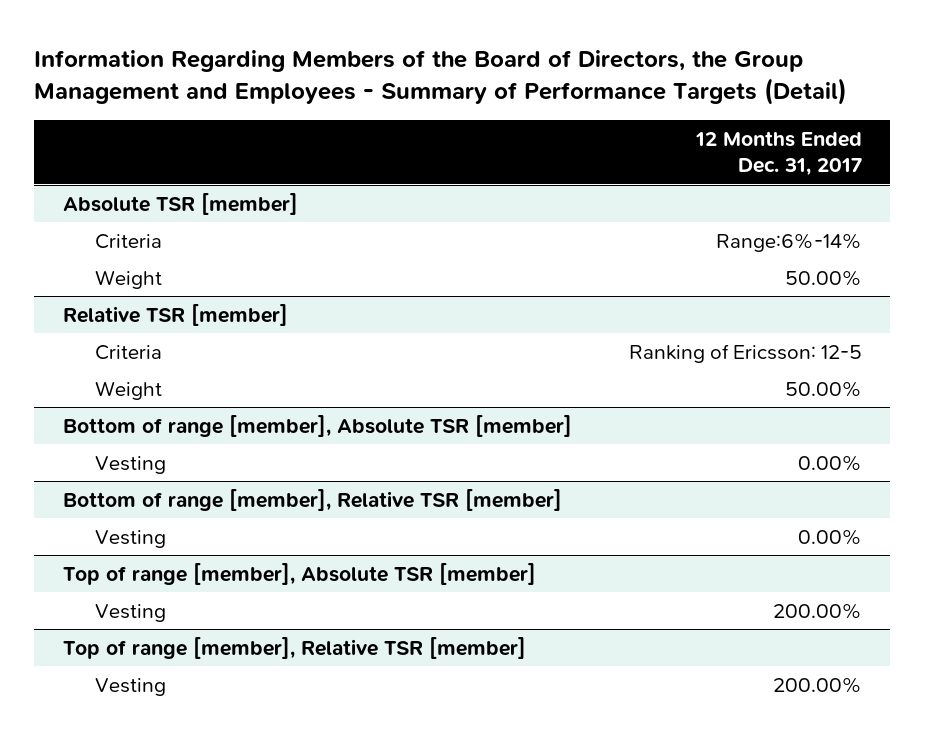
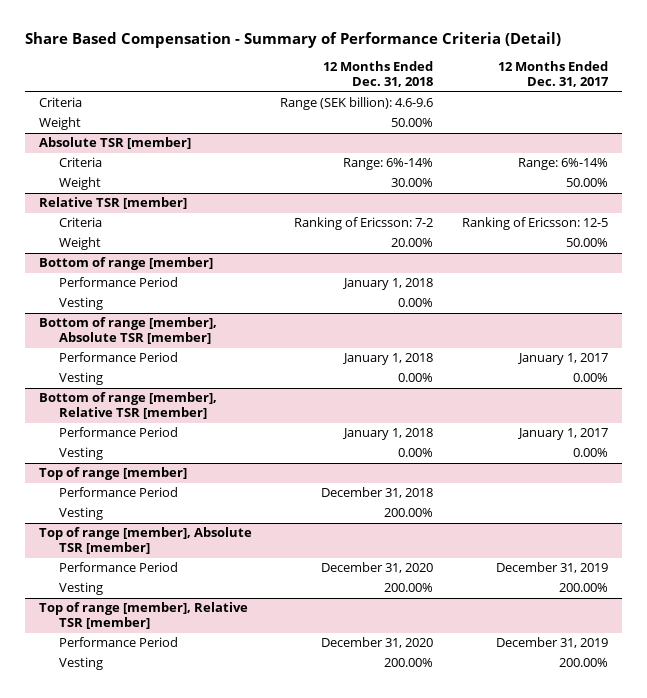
- Information Regarding Members of the Board of Directors, the Group Management and Employees - Summary of Performance Targets (Detail)
+ Share Based Compensation - Summary of Performance Criteria (Detail)
- | 12 Months Ended Dec. 31, 2017
+ | 12 Months Ended Dec. 31, 2018 | 12 Months Ended Dec. 31, 2017
+ Criteria | Range (SEK billion): 4.6-9.6 |
+ Weight | 50.00% |
@ Absolute TSR [member]
- Criteria | Range:6%-14%
+ Criteria | Range: 6%-14% | Range: 6%-14%
+ Bottom of range [member]
+ Performance Period | January 1, 2018 |
+ Vesting | 0.00% |
@ Bottom of range [member], Absolute TSR [member]
+ Performance Period | January 1, 2018 | January 1, 2017
@ Bottom of range [member], Relative TSR [member]
+ Performance Period | January 1, 2018 | January 1, 2017
+ Top of range [member]
+ Performance Period | December 31, 2018 |
+ Vesting | 200.00% |
@ Top of range [member], Absolute TSR [member]
+ Performance Period | December 31, 2020 | December 31, 2019
@ Top of range [member], Relative TSR [member]
+ Performance Period | December 31, 2020 | December 31, 2019

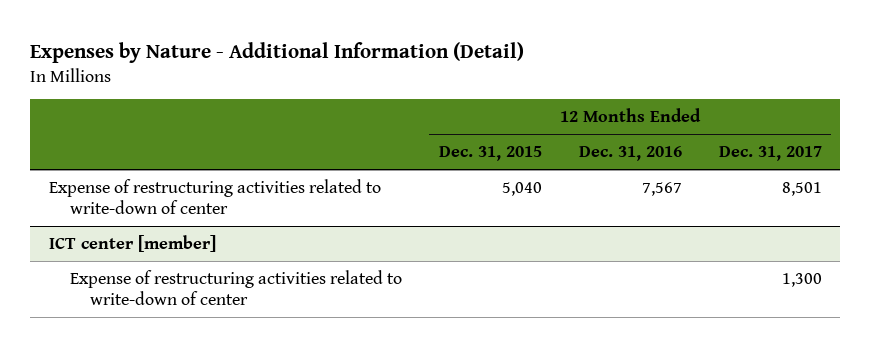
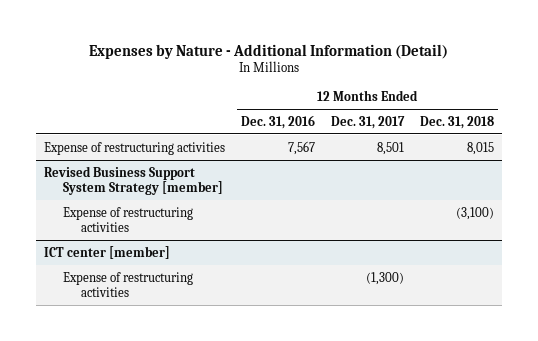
- | 12 Months Ended Dec. 31, 2015 | 12 Months Ended Dec. 31, 2016 | 12 Months Ended Dec. 31, 2017
+ | 12 Months Ended Dec. 31, 2016 | 12 Months Ended Dec. 31, 2017 | 12 Months Ended Dec. 31, 2018
- Expense of restructuring activities related to write-down of center | 5,040 | 7,567 | 8,501
+ Expense of restructuring activities | 7,567 | 8,501 | 8,015
+ Revised Business Support System Strategy [member]
+ Expense of restructuring activities | | | (3,100)
@ ICT center [member]
- Expense of restructuring activities related to write-down of center | | | 1,300
+ Expense of restructuring activities | | (1,300) |

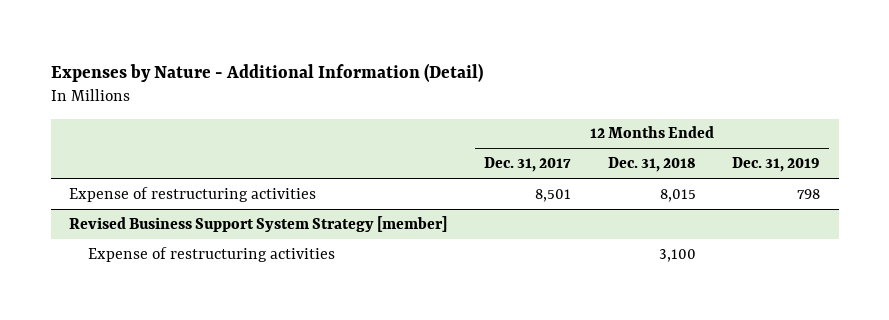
- | 12 Months Ended Dec. 31, 2016 | 12 Months Ended Dec. 31, 2017 | 12 Months Ended Dec. 31, 2018
+ | 12 Months Ended Dec. 31, 2017 | 12 Months Ended Dec. 31, 2018 | 12 Months Ended Dec. 31, 2019
@ Revised Business Support System Strategy [member]
- Expense of restructuring activities | | | (3,100)
- ICT center [member]
- Expense of restructuring activities | | (1,300) |
@ Revised Business Support System Strategy [member]
+ Expense of restructuring activities | | 3,100 |

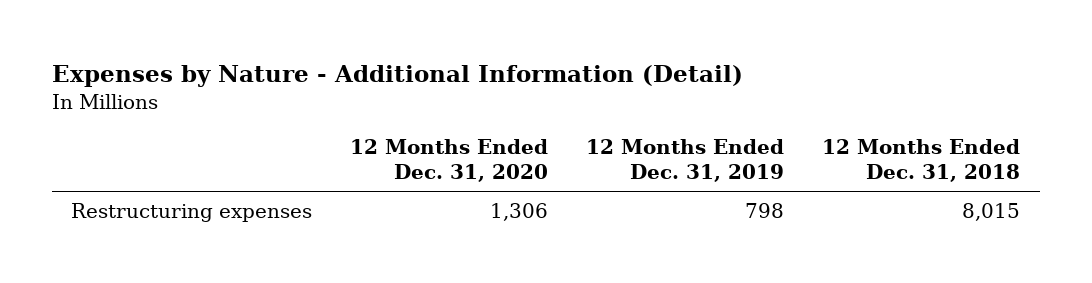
- | 12 Months Ended Dec. 31, 2017 | 12 Months Ended Dec. 31, 2018 | 12 Months Ended Dec. 31, 2019
+ | 12 Months Ended Dec. 31, 2020 | 12 Months Ended Dec. 31, 2019 | 12 Months Ended Dec. 31, 2018
- Expense of restructuring activities | 8,501 | 8,015 | 798
- Revised Business Support System Strategy [member]
- Expense of restructuring activities | | 3,100 |
+ Restructuring expenses | 1,306 | 798 | 8,015

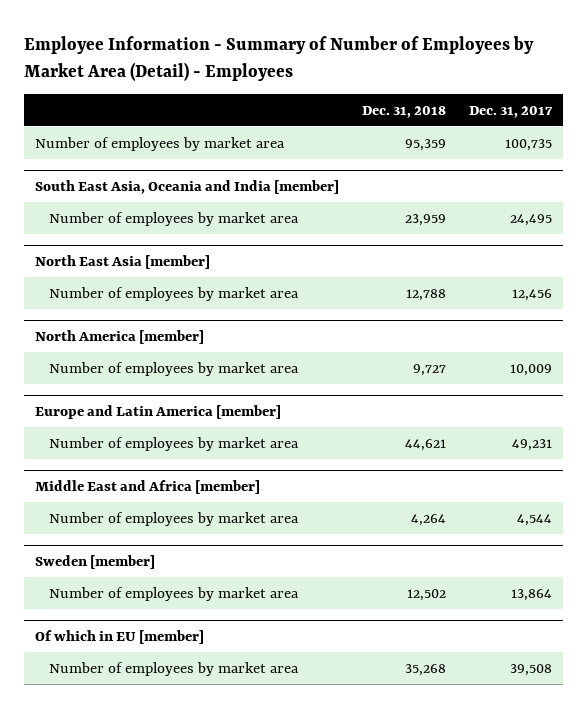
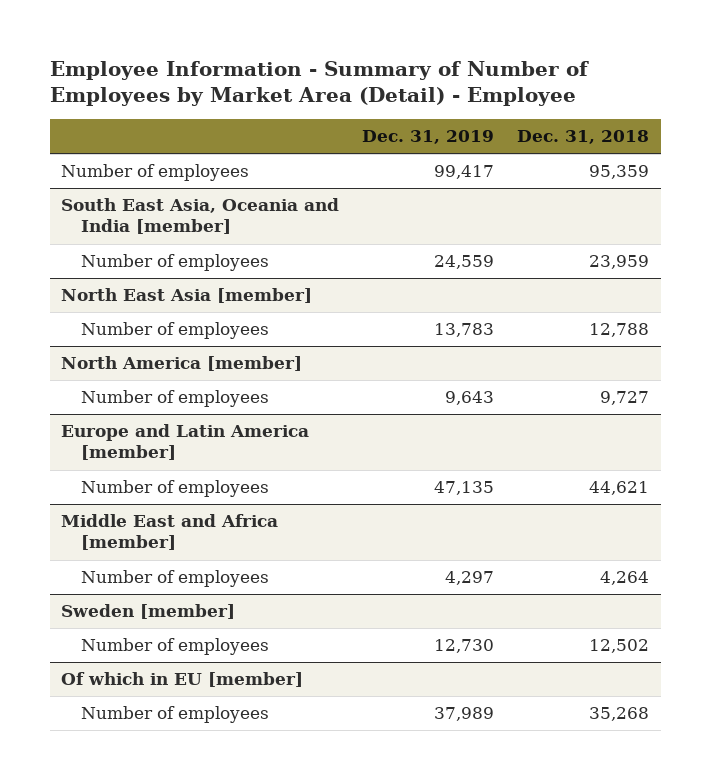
- Employee Information - Summary of Number of Employees by Market Area (Detail) - Employees
+ Employee Information - Summary of Number of Employees by Market Area (Detail) - Employee
- | Dec. 31, 2018 | Dec. 31, 2017
+ | Dec. 31, 2019 | Dec. 31, 2018
- Number of employees by market area | 95,359 | 100,735
+ Number of employees | 99,417 | 95,359
@ South East Asia, Oceania and India [member]
- Number of employees by market area | 23,959 | 24,495
+ Number of employees | 24,559 | 23,959
@ North East Asia [member]
- Number of employees by market area | 12,788 | 12,456
+ Number of employees | 13,783 | 12,788
@ North America [member]
- Number of employees by market area | 9,727 | 10,009
+ Number of employees | 9,643 | 9,727
@ Europe and Latin America [member]
- Number of employees by market area | 44,621 | 49,231
+ Number of employees | 47,135 | 44,621
@ Middle East and Africa [member]
- Number of employees by market area | 4,264 | 4,544
+ Number of employees | 4,297 | 4,264
@ Sweden [member]
- Number of employees by market area | 12,502 | 13,864
+ Number of employees | 12,730 | 12,502
@ Of which in EU [member]
- Number of employees by market area | 35,268 | 39,508
+ Number of employees | 37,989 | 35,268

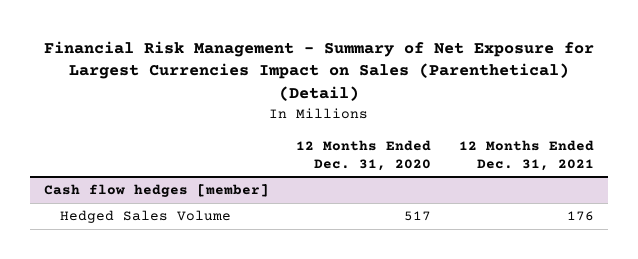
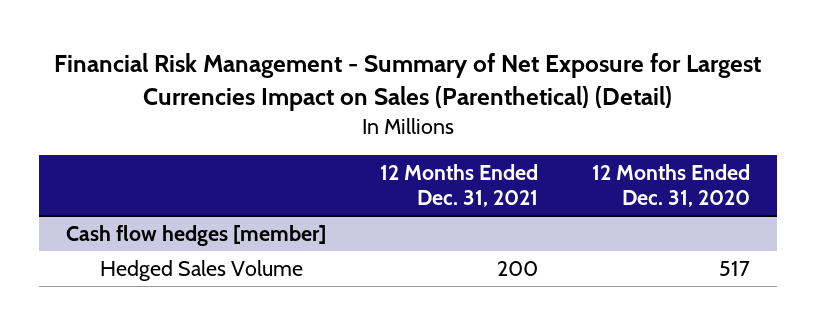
- | 12 Months Ended Dec. 31, 2020 | 12 Months Ended Dec. 31, 2021
+ | 12 Months Ended Dec. 31, 2021 | 12 Months Ended Dec. 31, 2020
@ Cash flow hedges [member]
- Hedged Sales Volume | 517 | 176
+ Hedged Sales Volume | 200 | 517

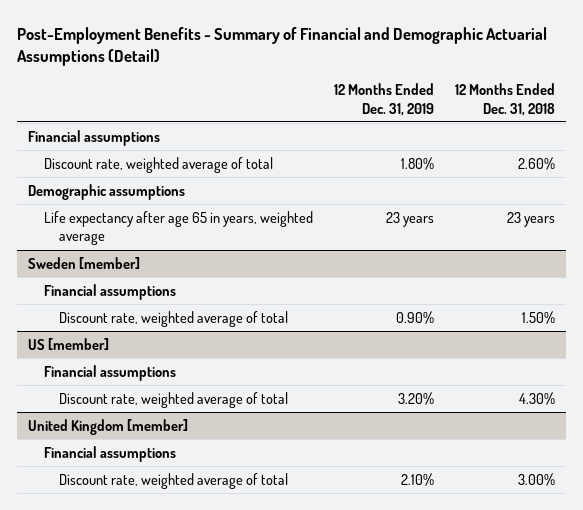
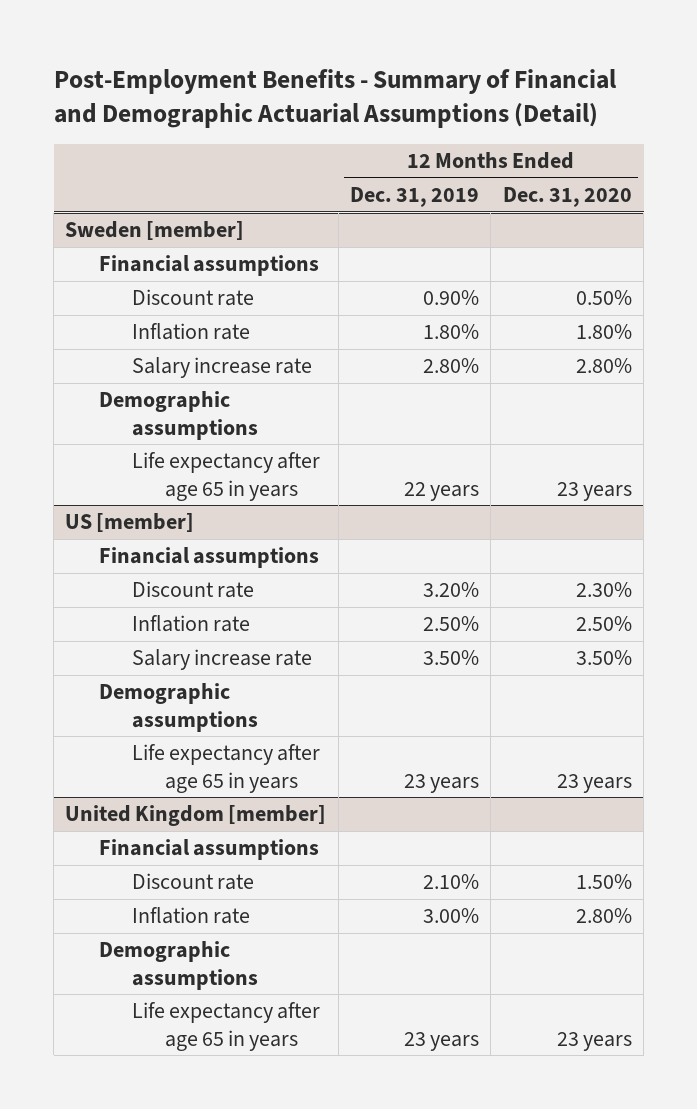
- | 12 Months Ended Dec. 31, 2019 | 12 Months Ended Dec. 31, 2018
+ | 12 Months Ended Dec. 31, 2019 | 12 Months Ended Dec. 31, 2020
- Financial assumptions
- Discount rate, weighted average of total | 1.80% | 2.60%
- Demographic assumptions
- Life expectancy after age 65 in years, weighted average | 23 years | 23 years
@ Sweden [member]
- Discount rate, weighted average of total | 0.90% | 1.50%
+ Discount rate | 0.90% | 0.50%
+ Inflation rate | 1.80% | 1.80%
+ Salary increase rate | 2.80% | 2.80%
+ Demographic assumptions
+ Life expectancy after age 65 in years | 22 years | 23 years
@ US [member]
- Discount rate, weighted average of total | 3.20% | 4.30%
+ Discount rate | 3.20% | 2.30%
+ Inflation rate | 2.50% | 2.50%
+ Salary increase rate | 3.50% | 3.50%
+ Demographic assumptions
+ Life expectancy after age 65 in years | 23 years | 23 years
@ United Kingdom [member]
- Discount rate, weighted average of total | 2.10% | 3.00%
+ Discount rate | 2.10% | 1.50%
+ Inflation rate | 3.00% | 2.80%
+ Demographic assumptions
+ Life expectancy after age 65 in years | 23 years | 23 years

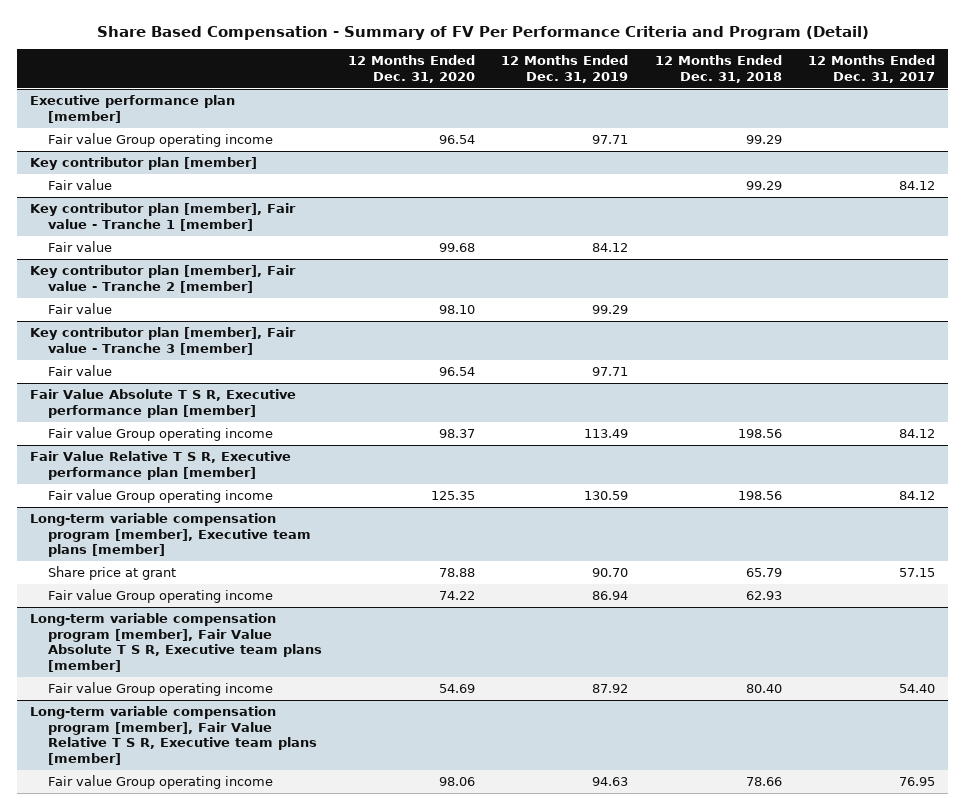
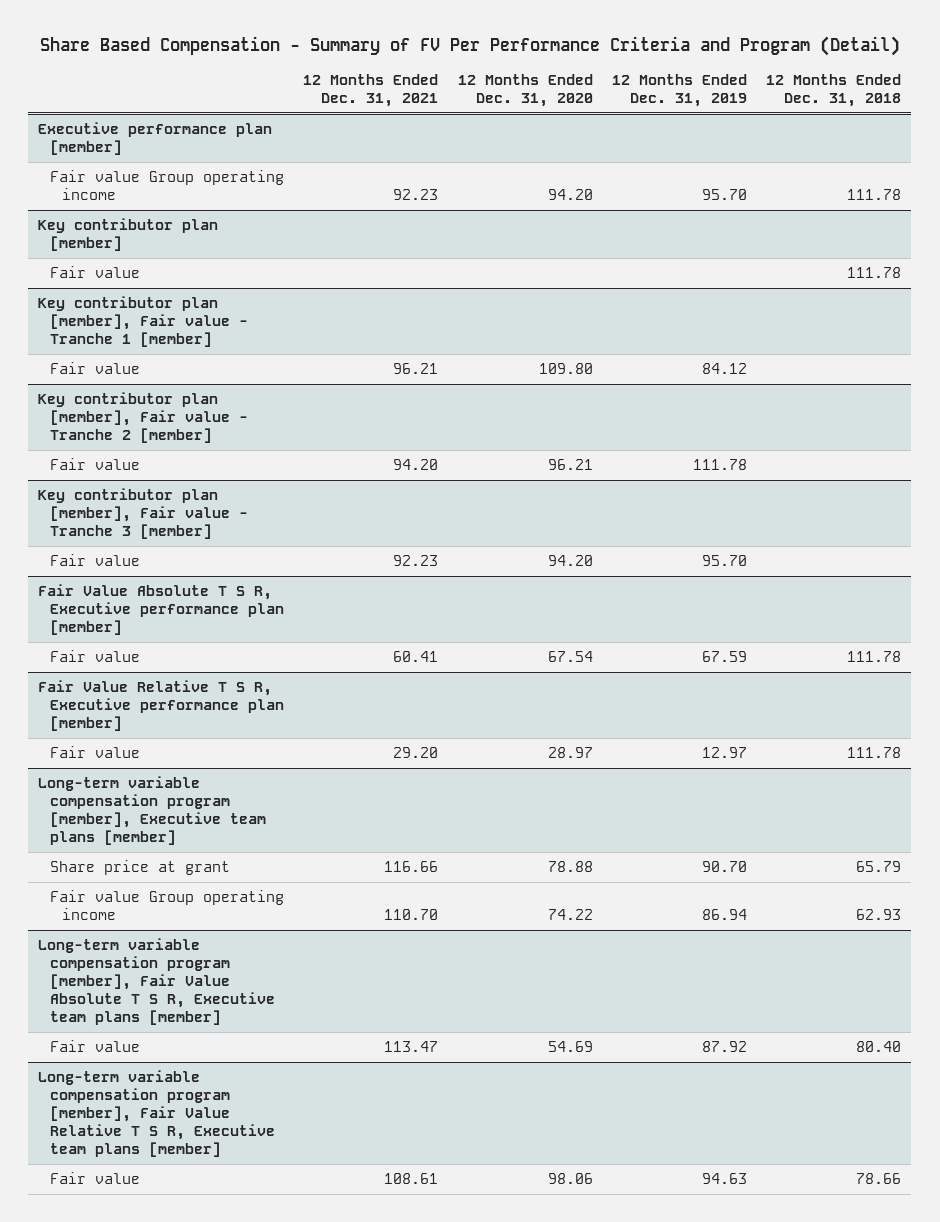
- | 12 Months Ended Dec. 31, 2020 | 12 Months Ended Dec. 31, 2019 | 12 Months Ended Dec. 31, 2018 | 12 Months Ended Dec. 31, 2017
+ | 12 Months Ended Dec. 31, 2021 | 12 Months Ended Dec. 31, 2020 | 12 Months Ended Dec. 31, 2019 | 12 Months Ended Dec. 31, 2018
@ Executive performance plan [member]
- Fair value Group operating income | 96.54 | 97.71 | 99.29 |
+ Fair value Group operating income | 92.23 | 94.20 | 95.70 | 111.78
@ Key contributor plan [member]
- Fair value | | | 99.29 | 84.12
+ Fair value | | | | 111.78
@ Key contributor plan [member], Fair value - Tranche 1 [member]
- Fair value | 99.68 | 84.12 | |
+ Fair value | 96.21 | 109.80 | 84.12 |
@ Key contributor plan [member], Fair value - Tranche 2 [member]
- Fair value | 98.10 | 99.29 | |
+ Fair value | 94.20 | 96.21 | 111.78 |
@ Key contributor plan [member], Fair value - Tranche 3 [member]
- Fair value | 96.54 | 97.71 | |
+ Fair value | 92.23 | 94.20 | 95.70 |
@ Fair Value Absolute T S R, Executive performance plan [member]
- Fair value Group operating income | 98.37 | 113.49 | 198.56 | 84.12
+ Fair value | 60.41 | 67.54 | 67.59 | 111.78
@ Fair Value Relative T S R, Executive performance plan [member]
- Fair value Group operating income | 125.35 | 130.59 | 198.56 | 84.12
+ Fair value | 29.20 | 28.97 | 12.97 | 111.78
@ Long-term variable compensation program [member], Fair Value Absolute T S R, Executive team plans [member]
- Fair value Group operating income | 54.69 | 87.92 | 80.40 | 54.40
+ Fair value | 113.47 | 54.69 | 87.92 | 80.40
@ Long-term variable compensation program [member], Fair Value Relative T S R, Executive team plans [member]
- Fair value Group operating income | 98.06 | 94.63 | 78.66 | 76.95
+ Fair value | 108.61 | 98.06 | 94.63 | 78.66

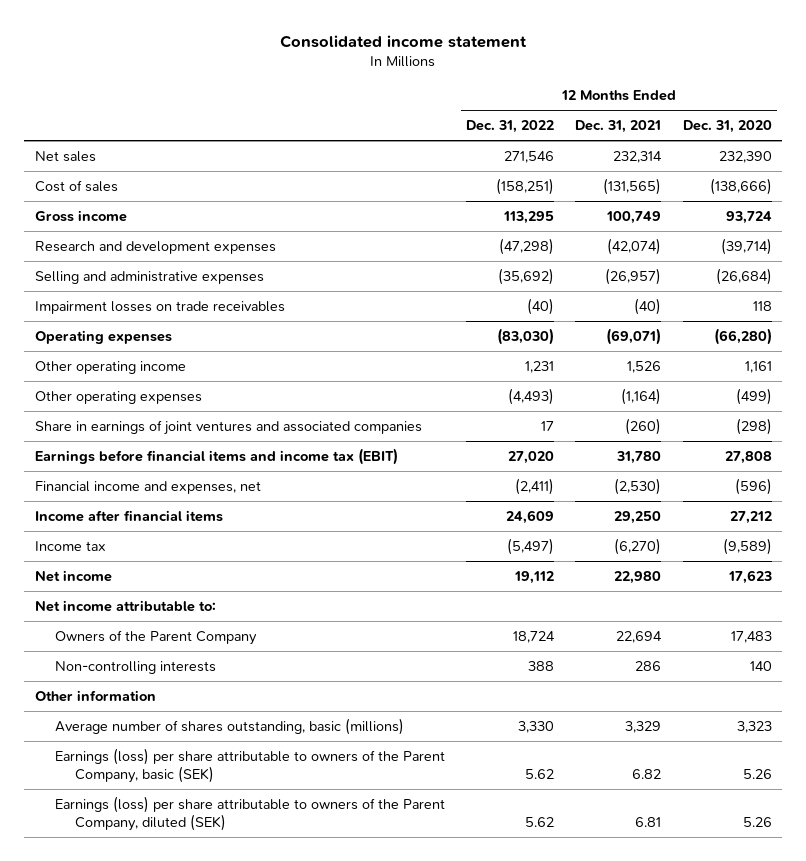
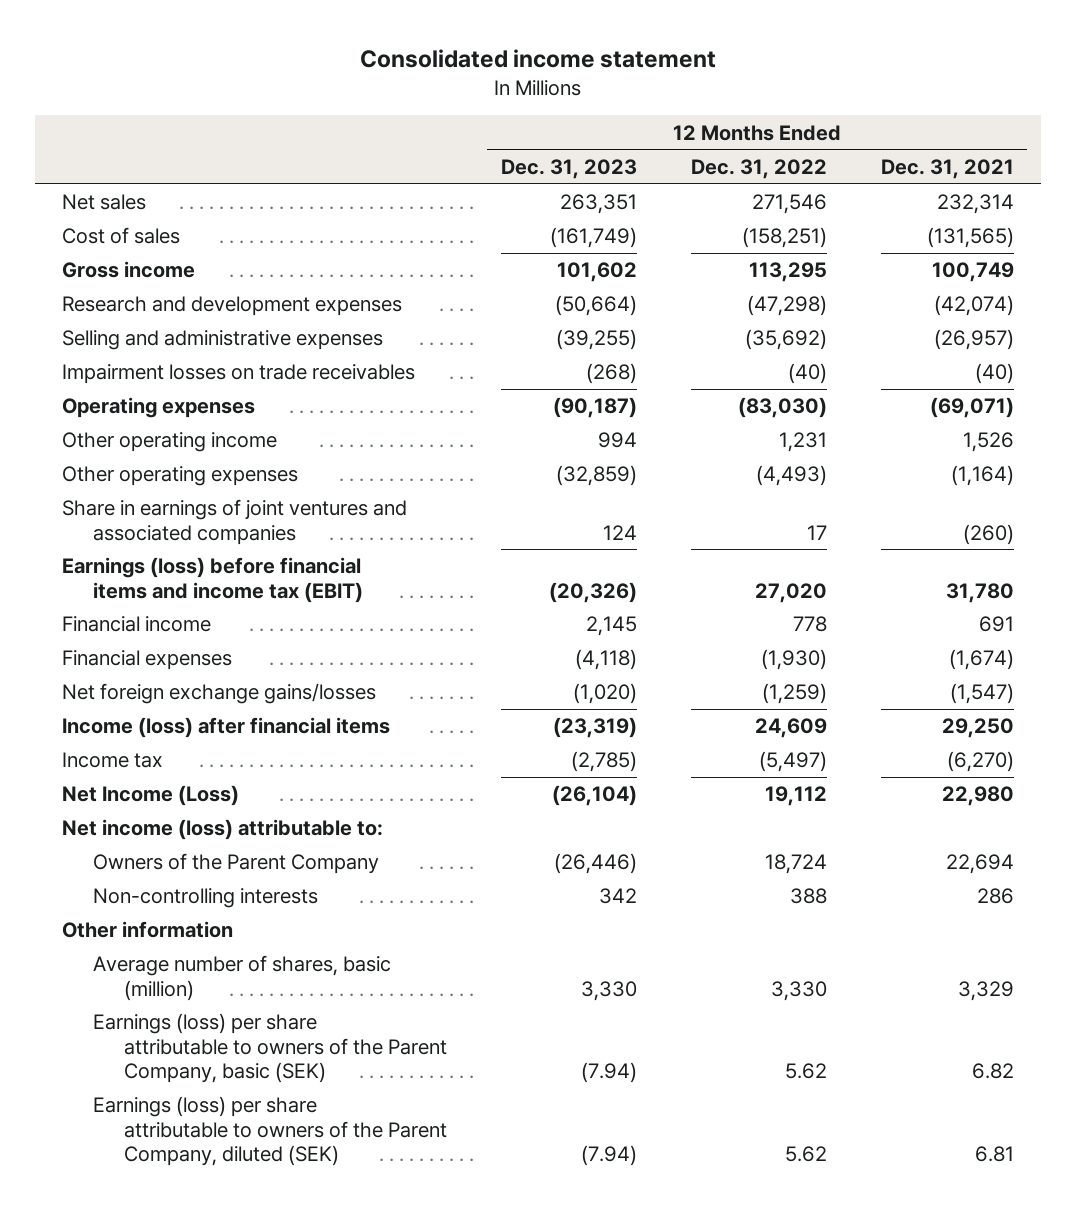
- | 12 Months Ended Dec. 31, 2022 | 12 Months Ended Dec. 31, 2021 | 12 Months Ended Dec. 31, 2020
+ | 12 Months Ended Dec. 31, 2023 | 12 Months Ended Dec. 31, 2022 | 12 Months Ended Dec. 31, 2021
- Earnings before financial items and income tax (EBIT) | 27,020 | 31,780 | 27,808
- Financial income and expenses, net | (2,411) | (2,530) | (596)
- Income after financial items | 24,609 | 29,250 | 27,212
+ Earnings (loss) before financial items and income tax (EBIT) | (20,326) | 27,020 | 31,780
+ Financial income | 2,145 | 778 | 691
+ Financial expenses | (4,118) | (1,930) | (1,674)
+ Net foreign exchange gains/losses | (1,020) | (1,259) | (1,547)
+ Income (loss) after financial items | (23,319) | 24,609 | 29,250
- Net income | 19,112 | 22,980 | 17,623
- Net income attributable to:
+ Net Income (Loss) | (26,104) | 19,112 | 22,980
+ Net income (loss) attributable to:
- Average number of shares outstanding, basic (millions) | 3,330 | 3,329 | 3,323
+ Average number of shares, basic (million) | 3,330 | 3,330 | 3,329

